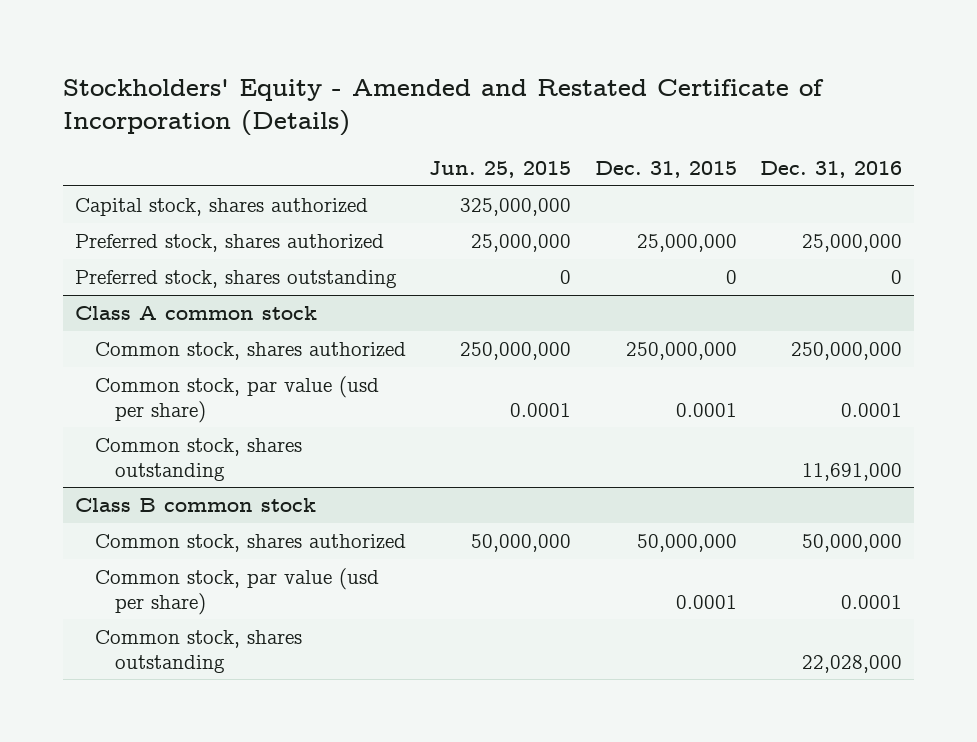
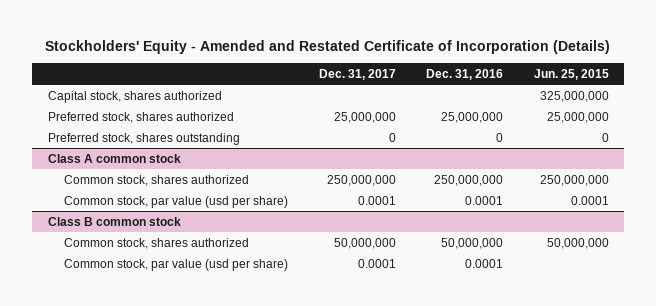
- | Jun. 25, 2015 | Dec. 31, 2015 | Dec. 31, 2016
+ | Dec. 31, 2017 | Dec. 31, 2016 | Jun. 25, 2015
@ Class A common stock
- Common stock, shares outstanding | | | 11,691,000
@ Class B common stock
- Common stock, shares outstanding | | | 22,028,000

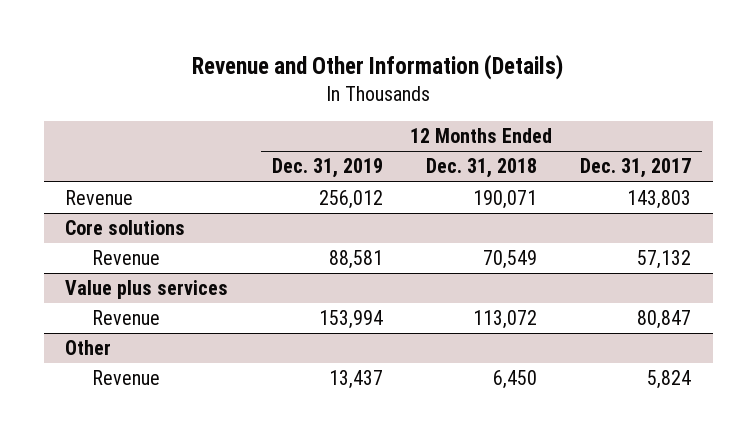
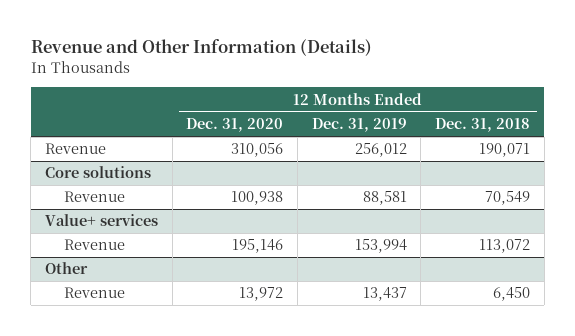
- | 12 Months Ended Dec. 31, 2019 | 12 Months Ended Dec. 31, 2018 | 12 Months Ended Dec. 31, 2017
+ | 12 Months Ended Dec. 31, 2020 | 12 Months Ended Dec. 31, 2019 | 12 Months Ended Dec. 31, 2018
- Value plus services
+ Value+ services

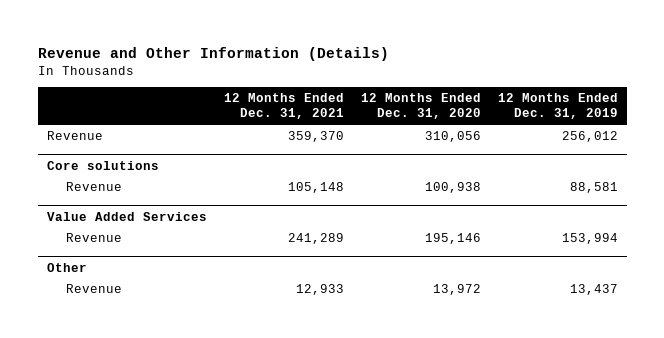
- | 12 Months Ended Dec. 31, 2020 | 12 Months Ended Dec. 31, 2019 | 12 Months Ended Dec. 31, 2018
+ | 12 Months Ended Dec. 31, 2021 | 12 Months Ended Dec. 31, 2020 | 12 Months Ended Dec. 31, 2019
- Value+ services
+ Value Added Services

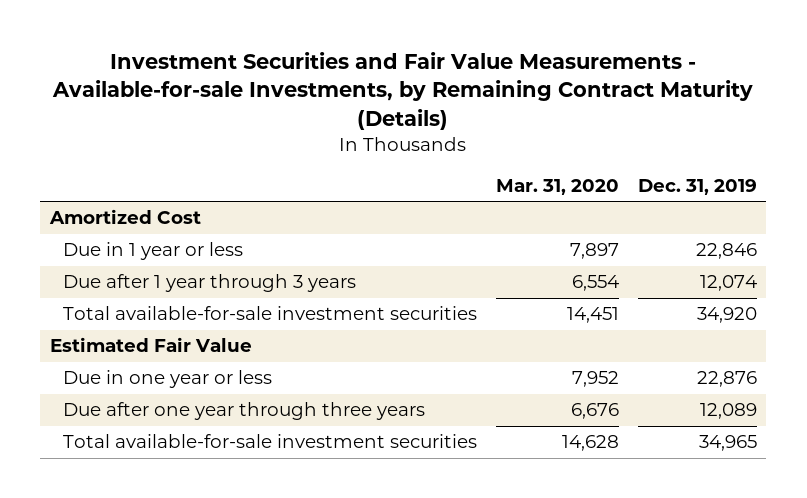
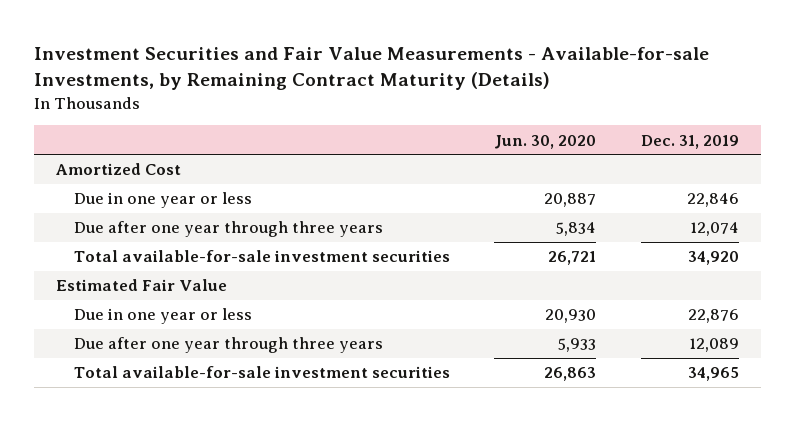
- | Mar. 31, 2020 | Dec. 31, 2019
+ | Jun. 30, 2020 | Dec. 31, 2019
- Due in 1 year or less | 7,897 | 22,846
- Due after 1 year through 3 years | 6,554 | 12,074
+ Due in one year or less | 20,887 | 22,846
+ Due after one year through three years | 5,834 | 12,074

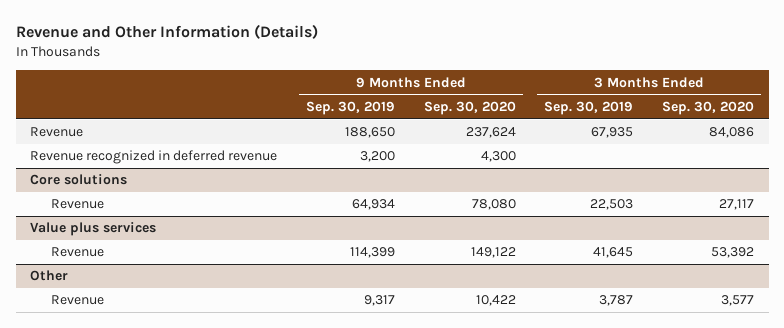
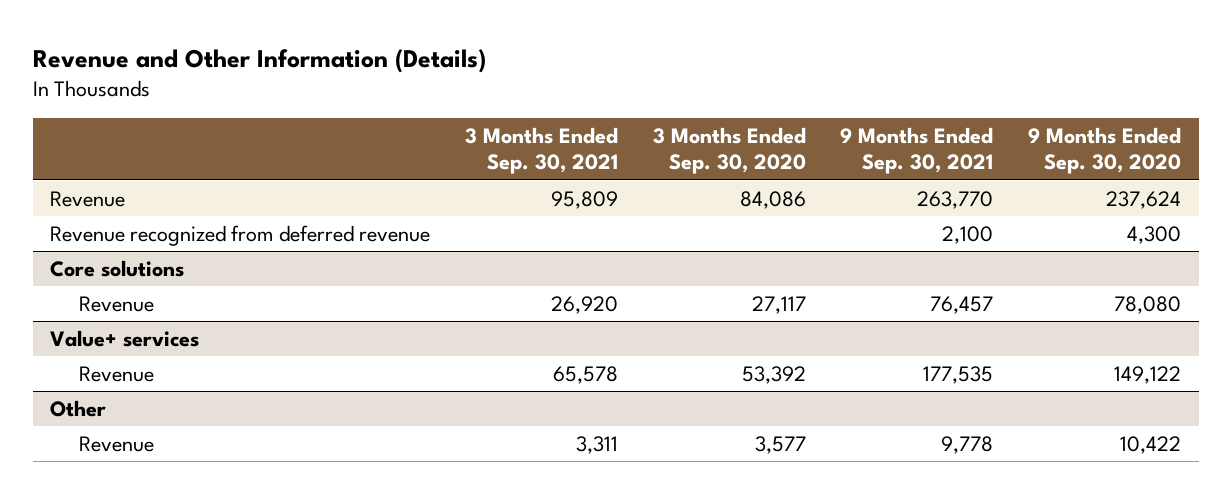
- | 9 Months Ended Sep. 30, 2019 | 9 Months Ended Sep. 30, 2020 | 3 Months Ended Sep. 30, 2019 | 3 Months Ended Sep. 30, 2020
+ | 3 Months Ended Sep. 30, 2021 | 3 Months Ended Sep. 30, 2020 | 9 Months Ended Sep. 30, 2021 | 9 Months Ended Sep. 30, 2020
- Revenue recognized in deferred revenue | 3,200 | 4,300 | |
+ Revenue recognized from deferred revenue | | | 2,100 | 4,300
- Value plus services
+ Value+ services

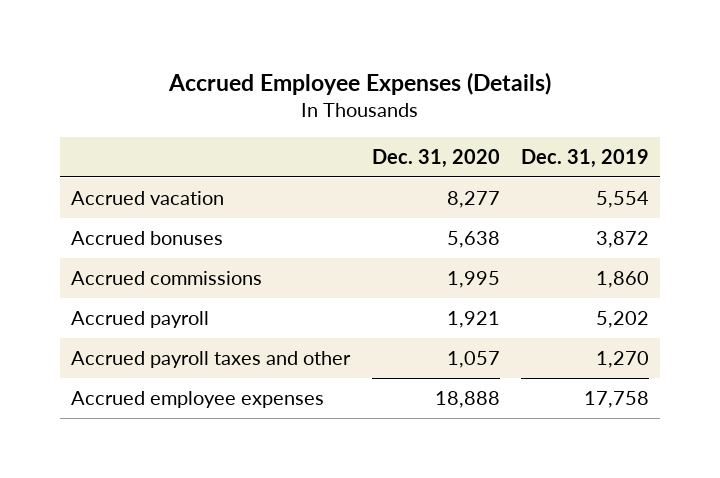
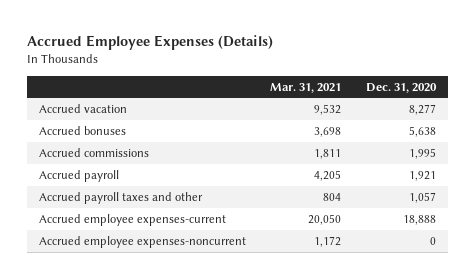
- | Dec. 31, 2020 | Dec. 31, 2019
+ | Mar. 31, 2021 | Dec. 31, 2020
- Accrued employee expenses | 18,888 | 17,758
+ Accrued employee expenses-current | 20,050 | 18,888
+ Accrued employee expenses-noncurrent | 1,172 | 0

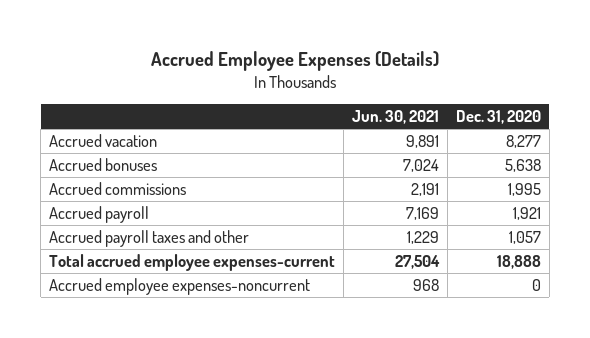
- | Mar. 31, 2021 | Dec. 31, 2020
+ | Jun. 30, 2021 | Dec. 31, 2020
- Accrued employee expenses-current | 20,050 | 18,888
+ Total accrued employee expenses-current | 27,504 | 18,888

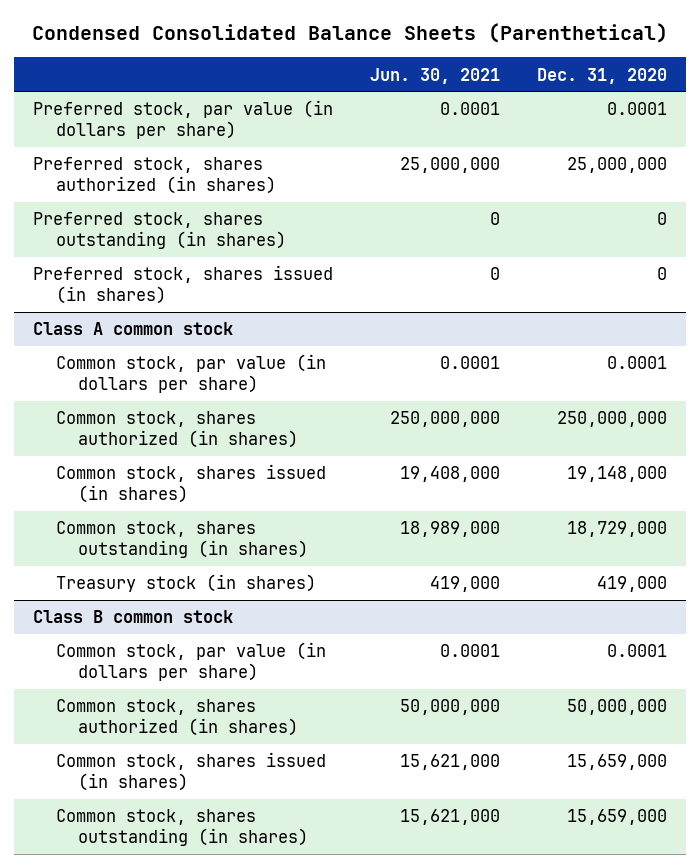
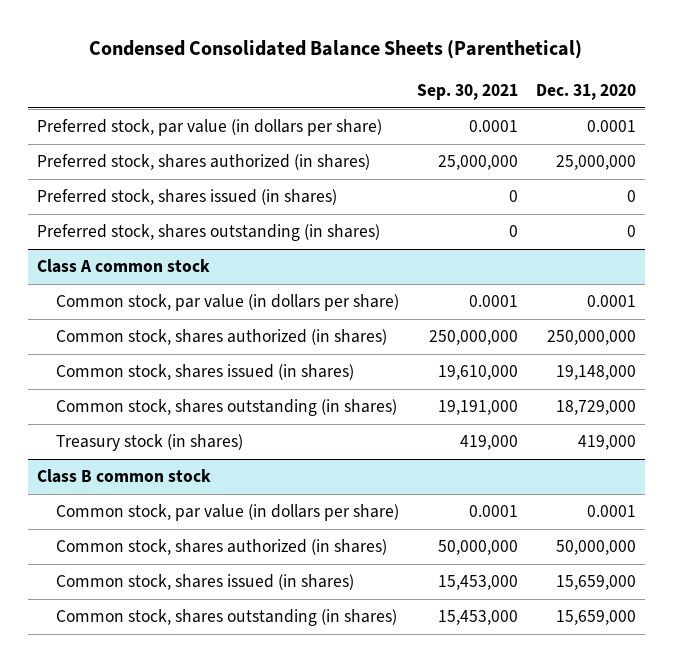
- | Jun. 30, 2021 | Dec. 31, 2020
+ | Sep. 30, 2021 | Dec. 31, 2020
moved down: Preferred stock, shares outstanding (in shares) | 0 | 0

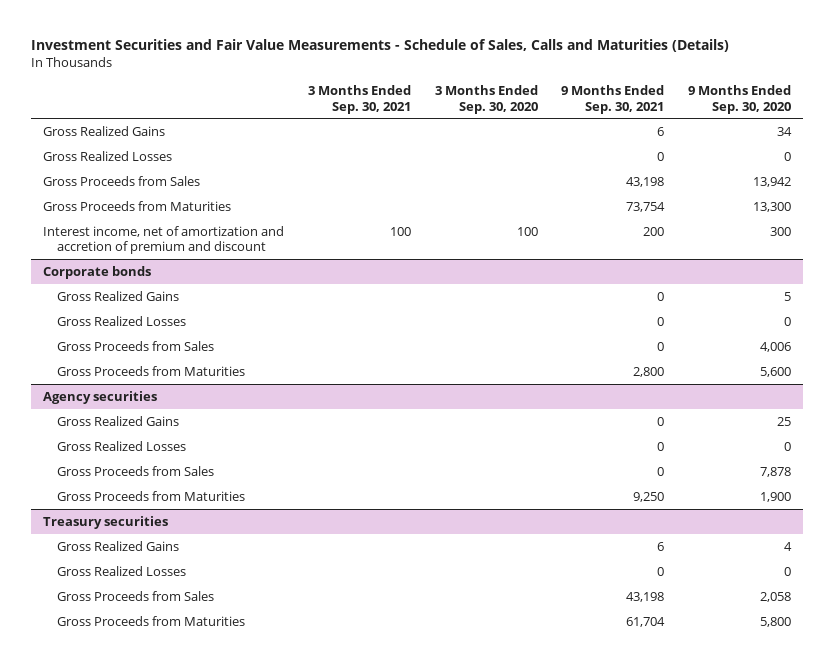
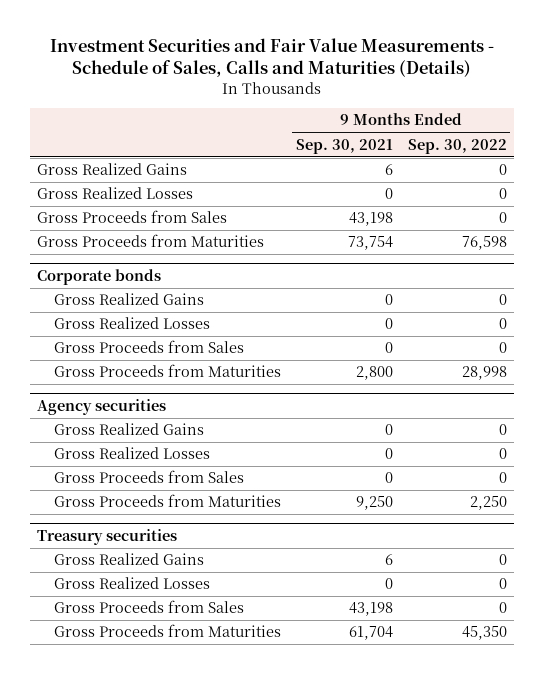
- | 3 Months Ended Sep. 30, 2021 | 3 Months Ended Sep. 30, 2020 | 9 Months Ended Sep. 30, 2021 | 9 Months Ended Sep. 30, 2020
+ | 9 Months Ended Sep. 30, 2021 | 9 Months Ended Sep. 30, 2022
- Interest income, net of amortization and accretion of premium and discount | 100 | 100 | 200 | 300

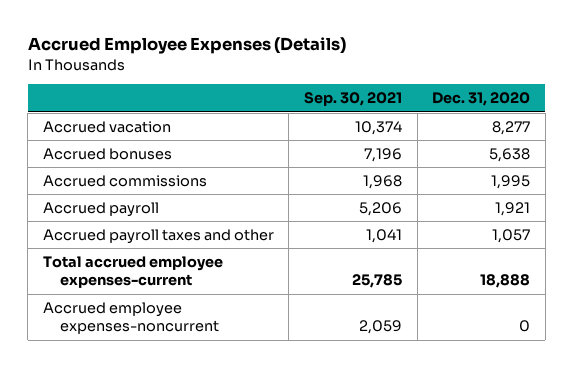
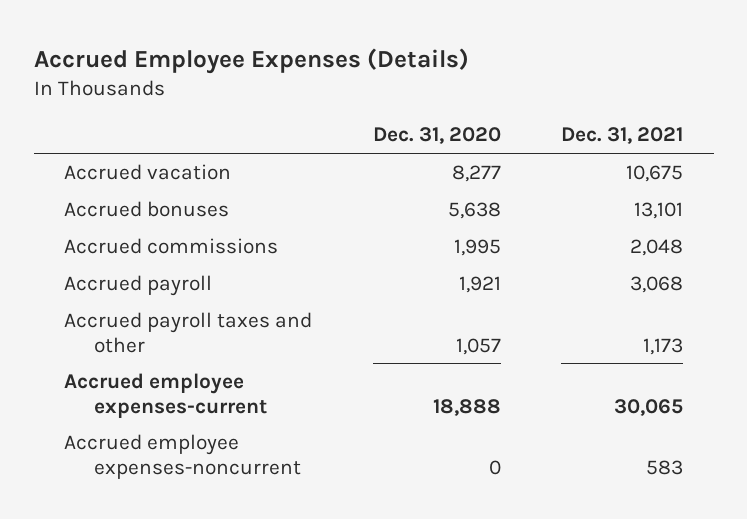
- | Sep. 30, 2021 | Dec. 31, 2020
+ | Dec. 31, 2020 | Dec. 31, 2021
- Total accrued employee expenses-current | 25,785 | 18,888
+ Accrued employee expenses-current | 18,888 | 30,065

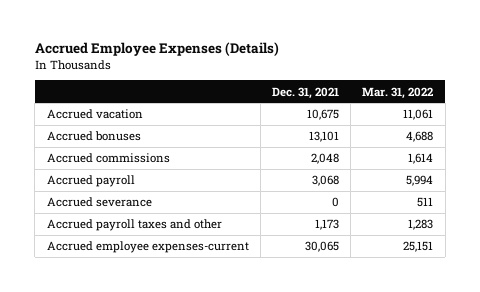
- | Dec. 31, 2020 | Dec. 31, 2021
+ | Dec. 31, 2021 | Mar. 31, 2022
+ Accrued severance | 0 | 511
- Accrued employee expenses-noncurrent | 0 | 583

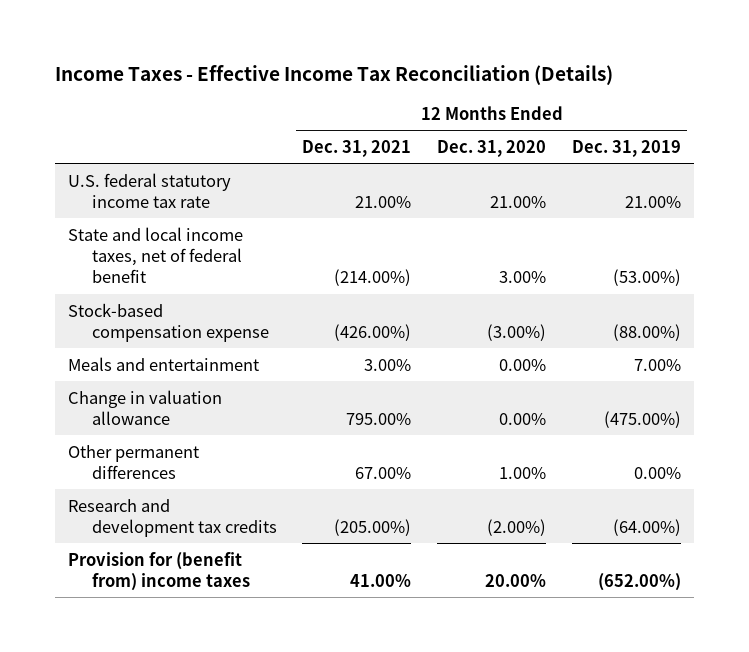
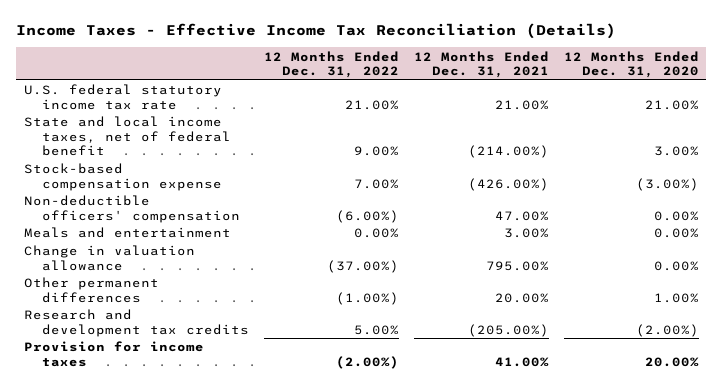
- | 12 Months Ended Dec. 31, 2021 | 12 Months Ended Dec. 31, 2020 | 12 Months Ended Dec. 31, 2019
+ | 12 Months Ended Dec. 31, 2022 | 12 Months Ended Dec. 31, 2021 | 12 Months Ended Dec. 31, 2020
+ Non-deductible officers' compensation | (6.00%) | 47.00% | 0.00%
- Other permanent differences | 67.00% | 1.00% | 0.00%
+ Other permanent differences | (1.00%) | 20.00% | 1.00%
- Provision for (benefit from) income taxes | 41.00% | 20.00% | (652.00%)
+ Provision for income taxes | (2.00%) | 41.00% | 20.00%

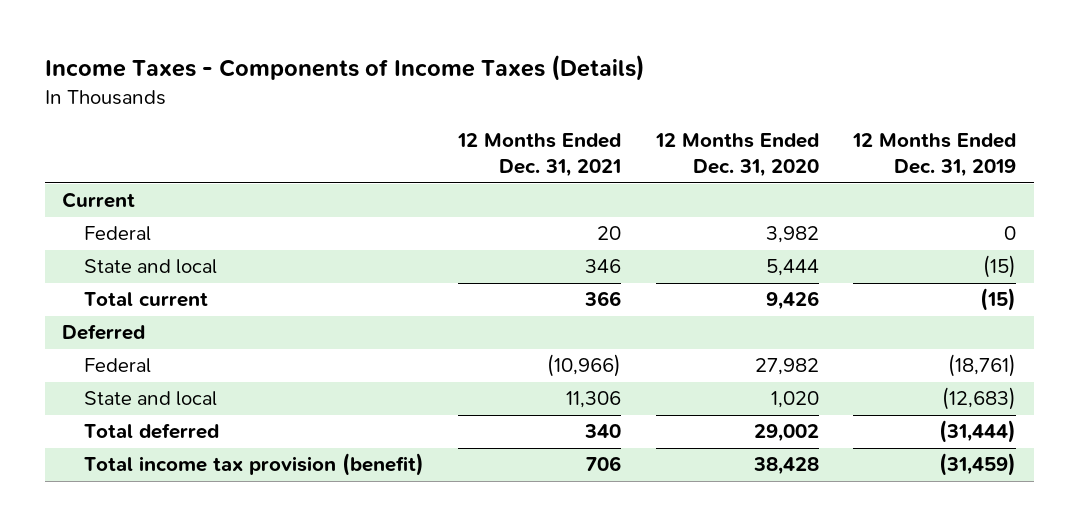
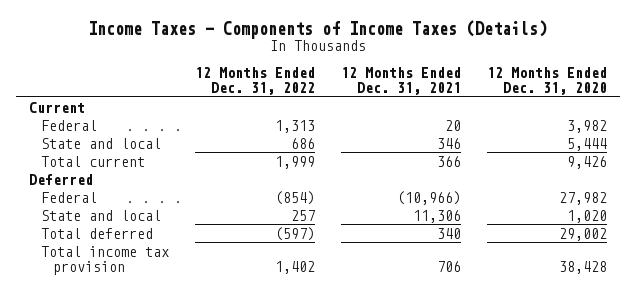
- | 12 Months Ended Dec. 31, 2021 | 12 Months Ended Dec. 31, 2020 | 12 Months Ended Dec. 31, 2019
+ | 12 Months Ended Dec. 31, 2022 | 12 Months Ended Dec. 31, 2021 | 12 Months Ended Dec. 31, 2020
- Total income tax provision (benefit) | 706 | 38,428 | (31,459)
+ Total income tax provision | 1,402 | 706 | 38,428

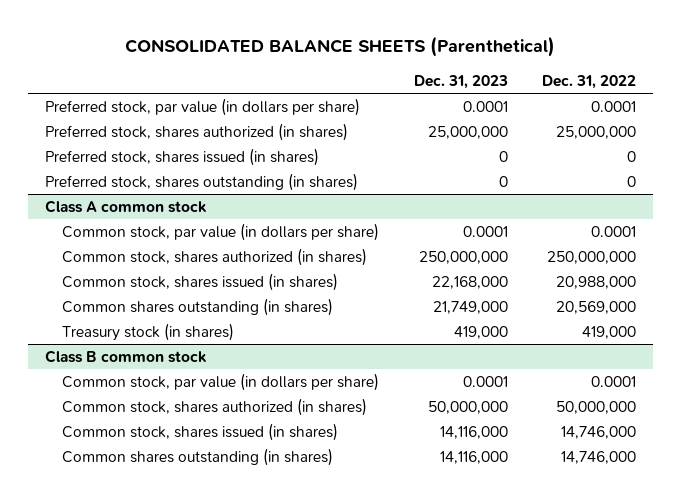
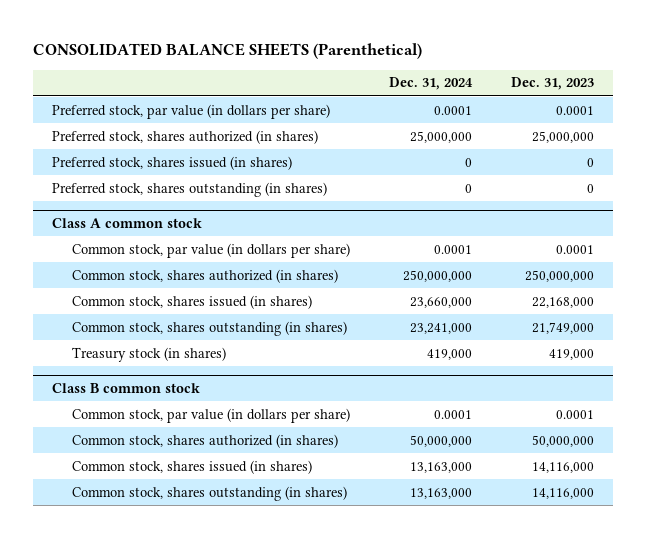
- | Dec. 31, 2023 | Dec. 31, 2022
+ | Dec. 31, 2024 | Dec. 31, 2023
@ Class A common stock
- Common shares outstanding (in shares) | 21,749,000 | 20,569,000
+ Common stock, shares outstanding (in shares) | 23,241,000 | 21,749,000
@ Class B common stock
- Common shares outstanding (in shares) | 14,116,000 | 14,746,000
+ Common stock, shares outstanding (in shares) | 13,163,000 | 14,116,000

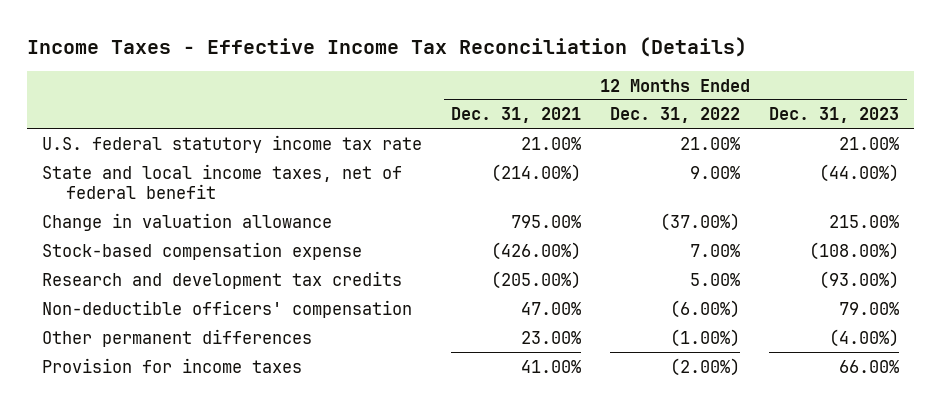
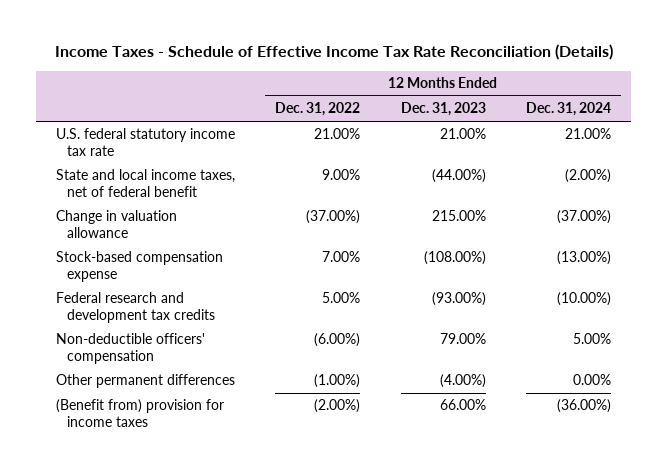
- Income Taxes - Effective Income Tax Reconciliation (Details)
+ Income Taxes - Schedule of Effective Income Tax Rate Reconciliation (Details)
- | 12 Months Ended Dec. 31, 2021 | 12 Months Ended Dec. 31, 2022 | 12 Months Ended Dec. 31, 2023
+ | 12 Months Ended Dec. 31, 2022 | 12 Months Ended Dec. 31, 2023 | 12 Months Ended Dec. 31, 2024
- Research and development tax credits | (205.00%) | 5.00% | (93.00%)
+ Federal research and development tax credits | 5.00% | (93.00%) | (10.00%)
- Provision for income taxes | 41.00% | (2.00%) | 66.00%
+ (Benefit from) provision for income taxes | (2.00%) | 66.00% | (36.00%)

